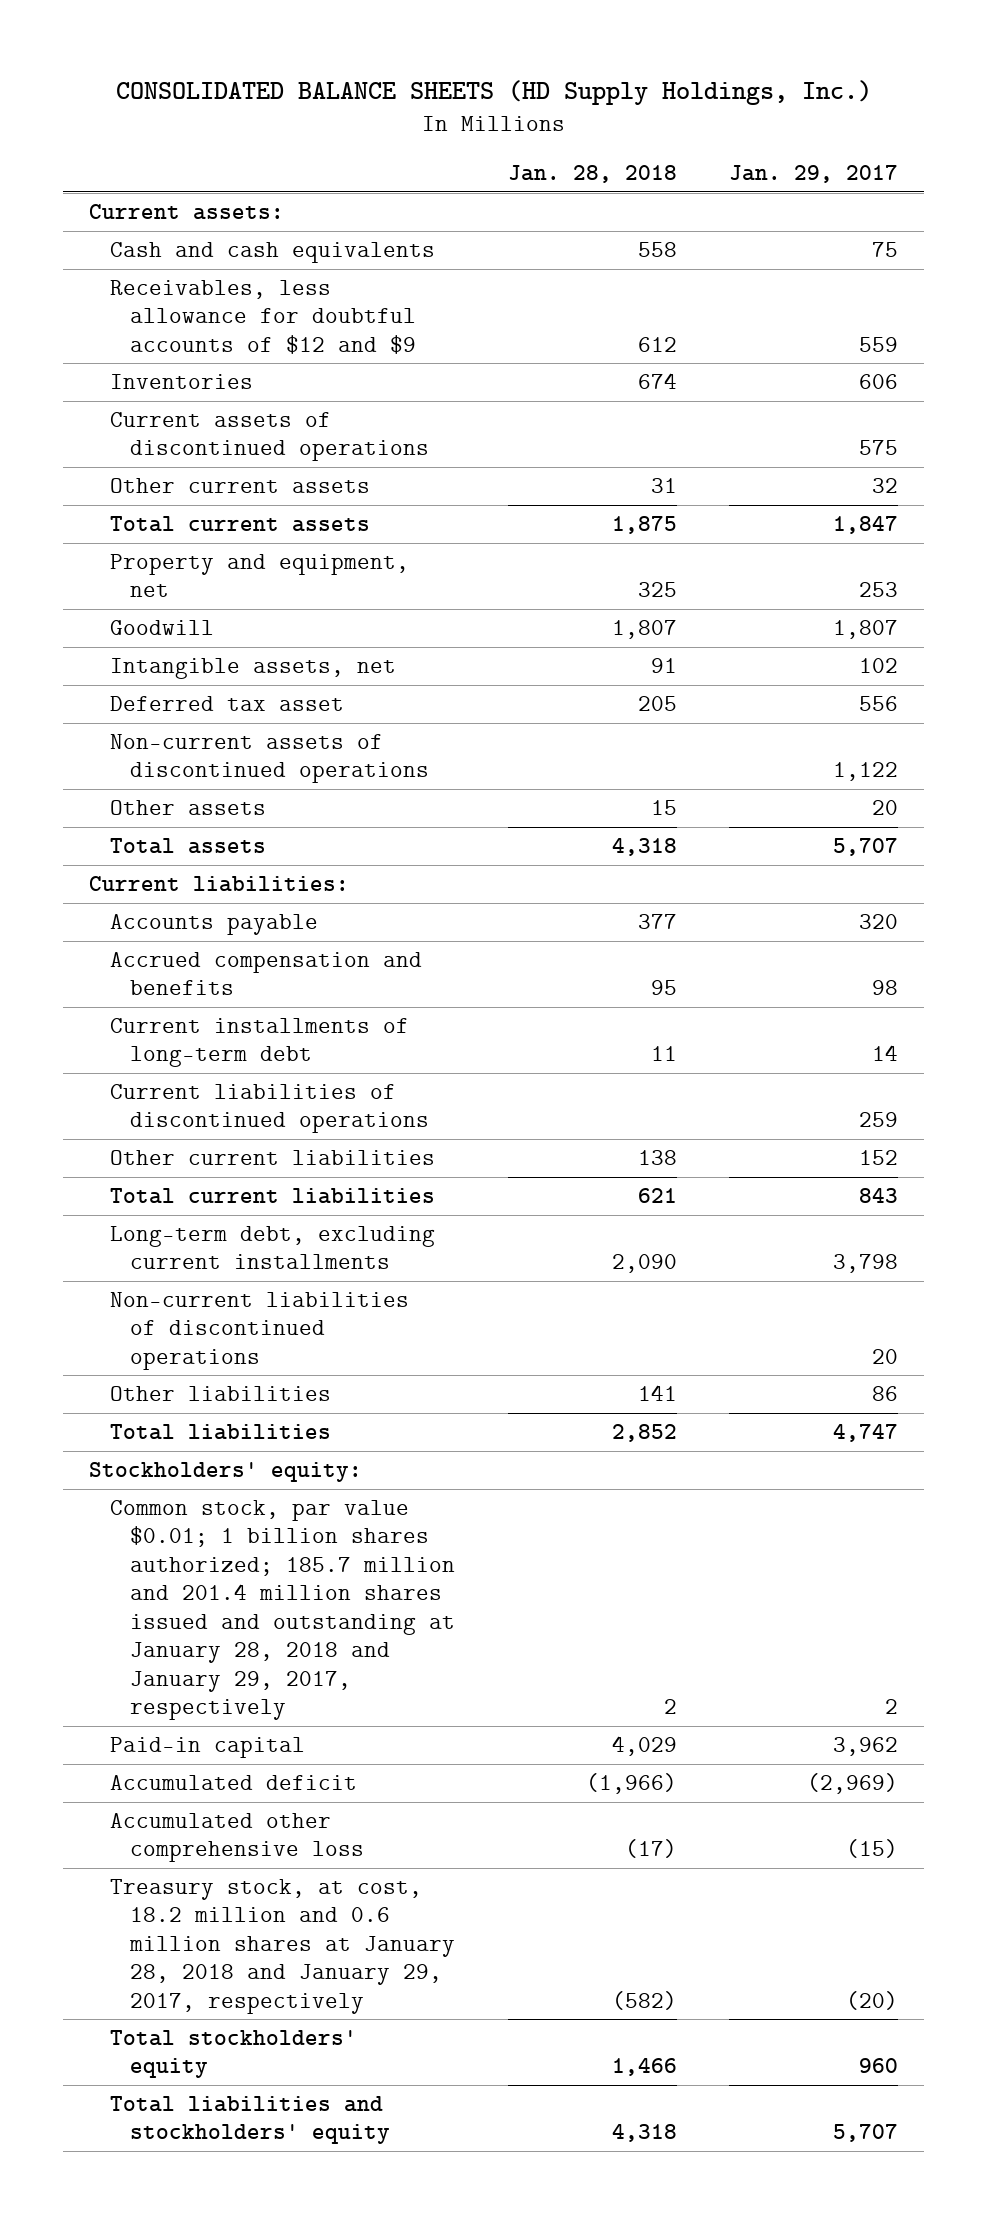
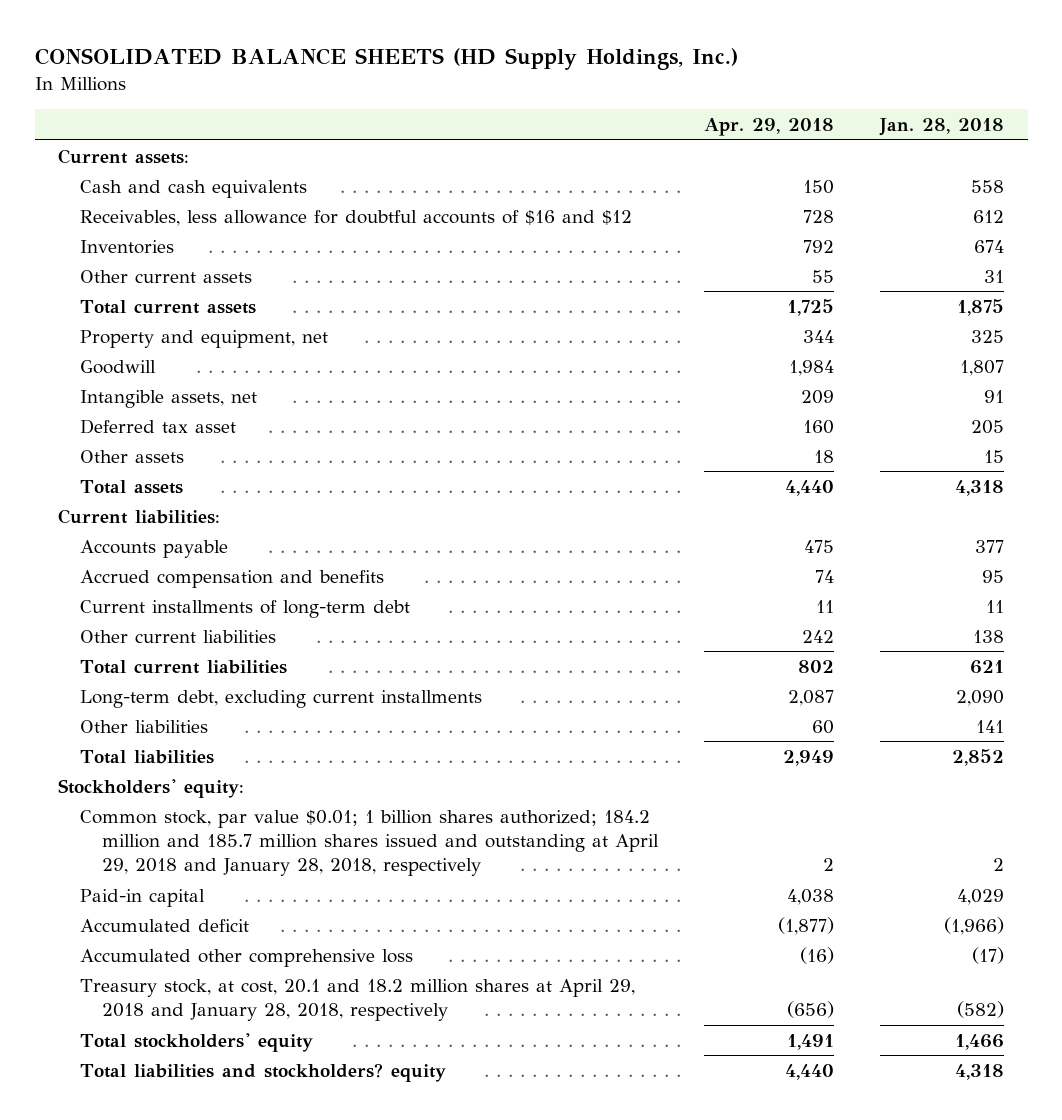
- | Jan. 28, 2018 | Jan. 29, 2017
+ | Apr. 29, 2018 | Jan. 28, 2018
- Receivables, less allowance for doubtful accounts of $12 and $9 | 612 | 559
+ Receivables, less allowance for doubtful accounts of $16 and $12 | 728 | 612
- Current assets of discontinued operations | | 575
- Non-current assets of discontinued operations | | 1,122
- Current liabilities of discontinued operations | | 259
- Non-current liabilities of discontinued operations | | 20
- Common stock, par value $0.01; 1 billion shares authorized; 185.7 million and 201.4 million shares issued and outstanding at January 28, 2018 and January 29, 2017, respectively | 2 | 2
+ Common stock, par value $0.01; 1 billion shares authorized; 184.2 million and 185.7 million shares issued and outstanding at April 29, 2018 and January 28, 2018, respectively | 2 | 2
- Treasury stock, at cost, 18.2 million and 0.6 million shares at January 28, 2018 and January 29, 2017, respectively | (582) | (20)
+ Treasury stock, at cost, 20.1 and 18.2 million shares at April 29, 2018 and January 28, 2018, respectively | (656) | (582)
- Total liabilities and stockholders' equity | 4,318 | 5,707
+ Total liabilities and stockholders? equity | 4,440 | 4,318

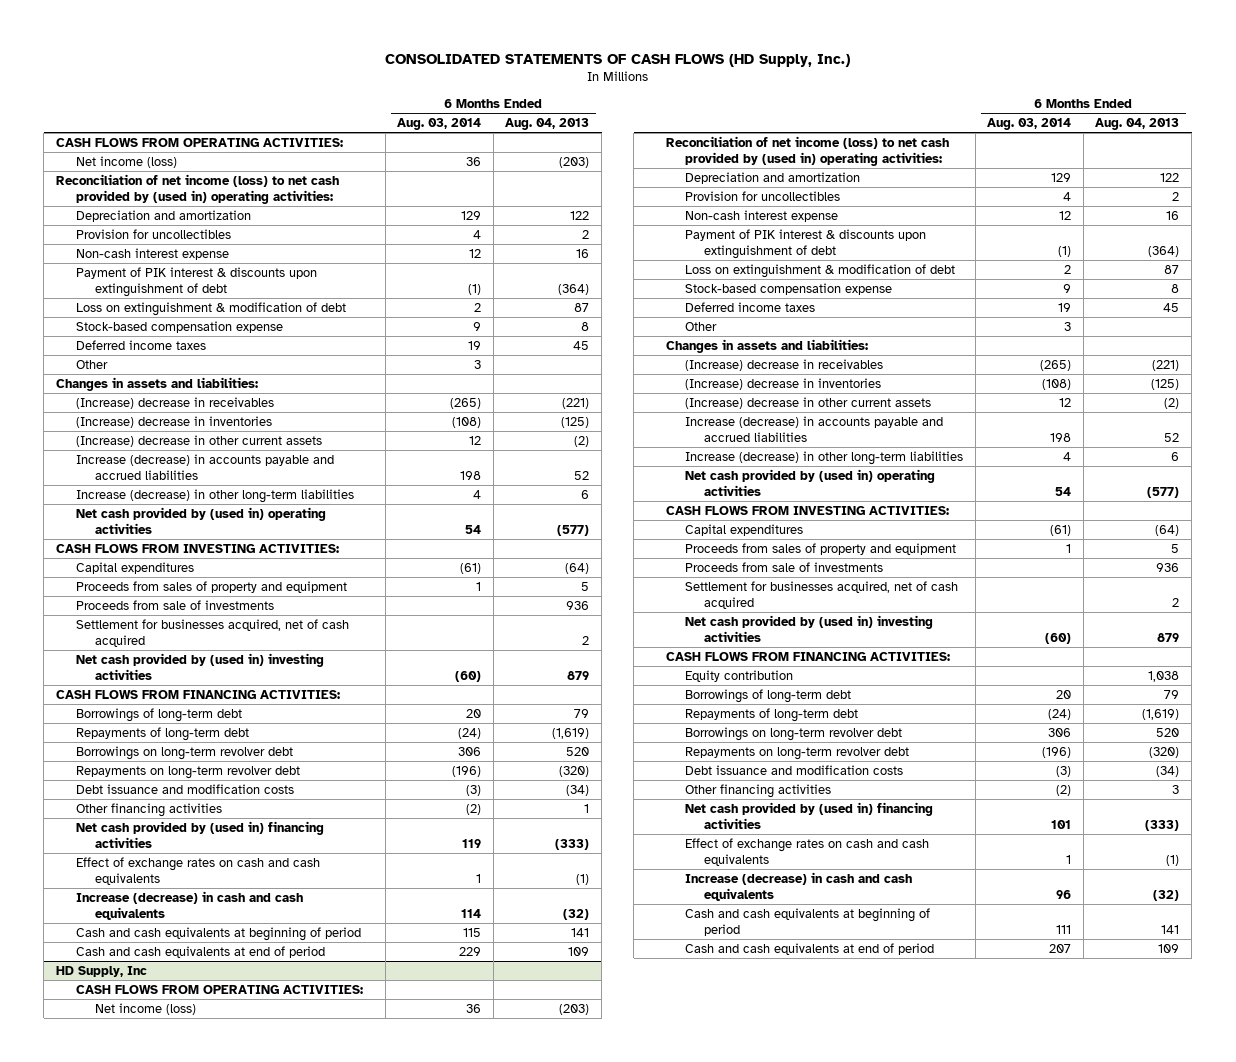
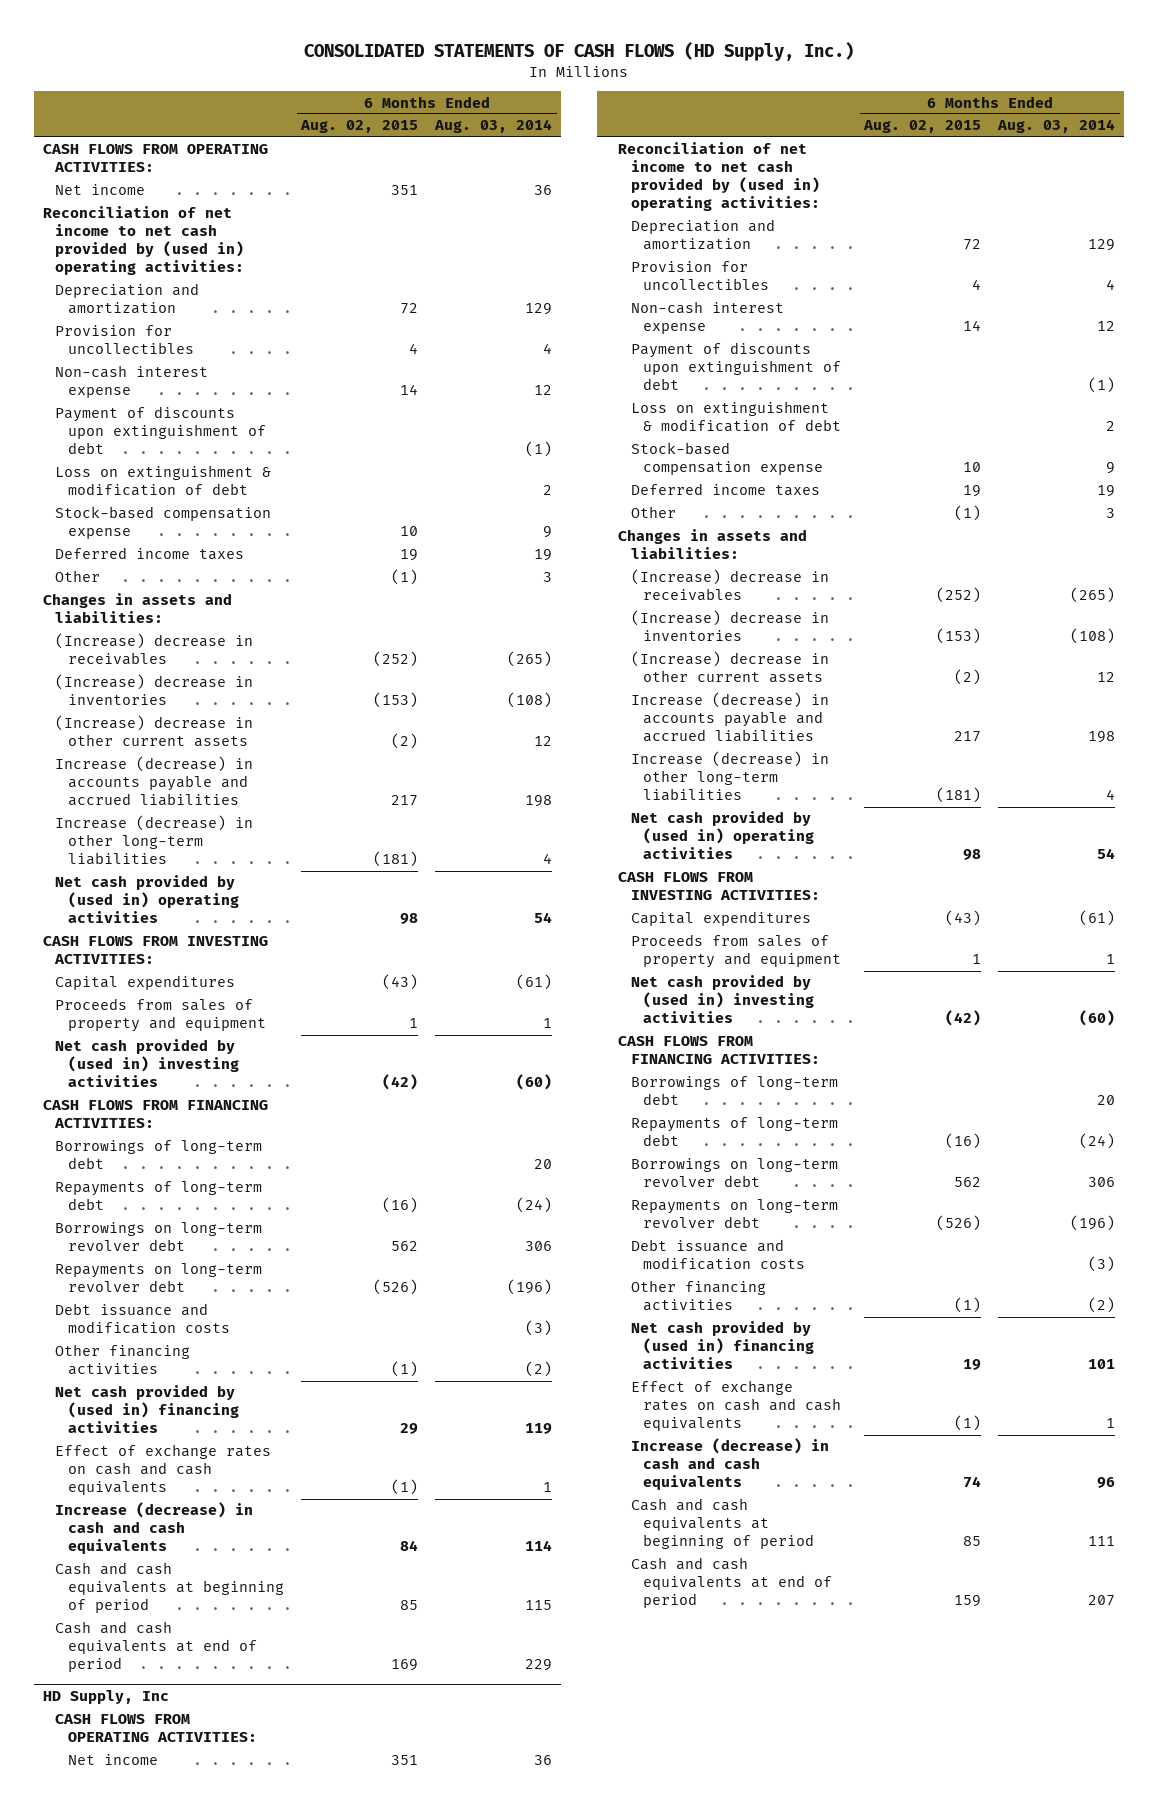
- | 6 Months Ended Aug. 03, 2014 | 6 Months Ended Aug. 04, 2013
+ | 6 Months Ended Aug. 02, 2015 | 6 Months Ended Aug. 03, 2014
- Net income (loss) | 36 | (203)
- Reconciliation of net income (loss) to net cash provided by (used in) operating activities:
+ Net income | 351 | 36
+ Reconciliation of net income to net cash provided by (used in) operating activities:
- Payment of PIK interest & discounts upon extinguishment of debt | (1) | (364)
+ Payment of discounts upon extinguishment of debt | | (1)
- Proceeds from sale of investments | | 936
- Settlement for businesses acquired, net of cash acquired | | 2
@ HD Supply, Inc
- Net income (loss) | 36 | (203)
- Reconciliation of net income (loss) to net cash provided by (used in) operating activities:
+ Net income | 351 | 36
+ Reconciliation of net income to net cash provided by (used in) operating activities:
- Payment of PIK interest & discounts upon extinguishment of debt | (1) | (364)
+ Payment of discounts upon extinguishment of debt | | (1)
- Proceeds from sale of investments | | 936
- Settlement for businesses acquired, net of cash acquired | | 2
- Equity contribution | | 1,038

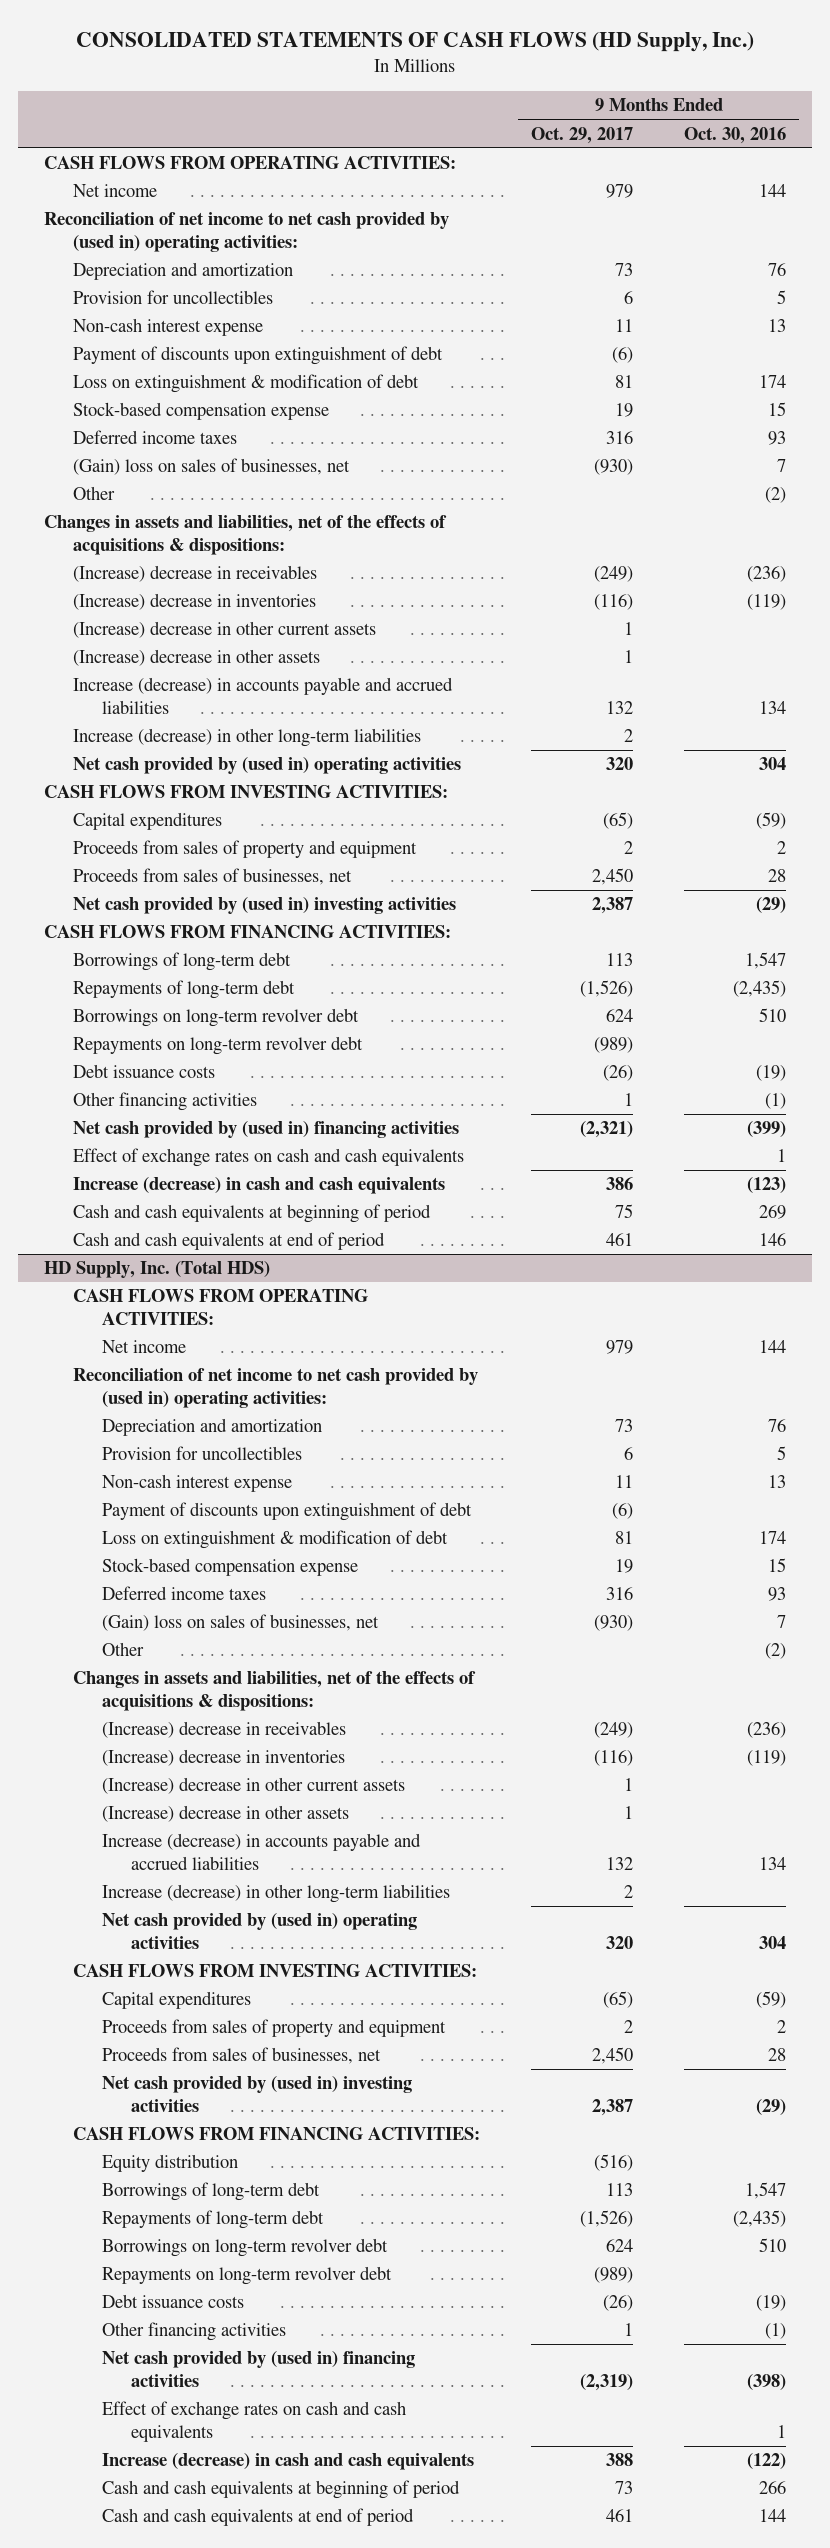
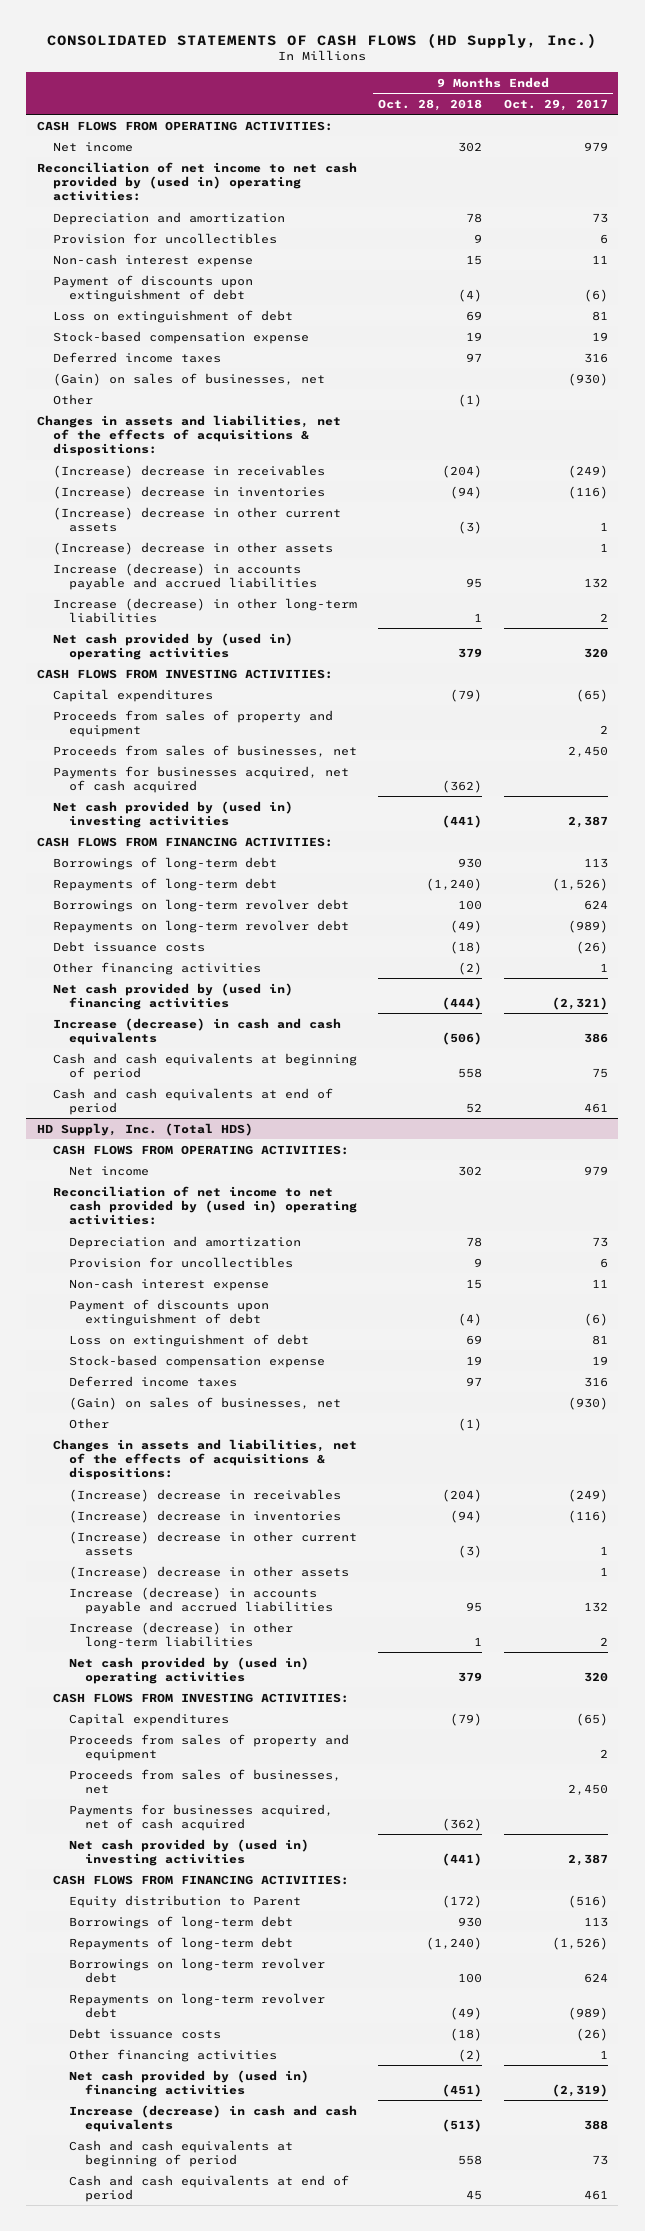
- | 9 Months Ended Oct. 29, 2017 | 9 Months Ended Oct. 30, 2016
+ | 9 Months Ended Oct. 28, 2018 | 9 Months Ended Oct. 29, 2017
- Loss on extinguishment & modification of debt | 81 | 174
+ Loss on extinguishment of debt | 69 | 81
- (Gain) loss on sales of businesses, net | (930) | 7
+ (Gain) on sales of businesses, net | | (930)
+ Payments for businesses acquired, net of cash acquired | (362) |
- Effect of exchange rates on cash and cash equivalents | | 1
@ HD Supply, Inc. (Total HDS)
- Loss on extinguishment & modification of debt | 81 | 174
+ Loss on extinguishment of debt | 69 | 81
- (Gain) loss on sales of businesses, net | (930) | 7
+ (Gain) on sales of businesses, net | | (930)
+ Payments for businesses acquired, net of cash acquired | (362) |
- Equity distribution | (516) |
+ Equity distribution to Parent | (172) | (516)
- Effect of exchange rates on cash and cash equivalents | | 1

